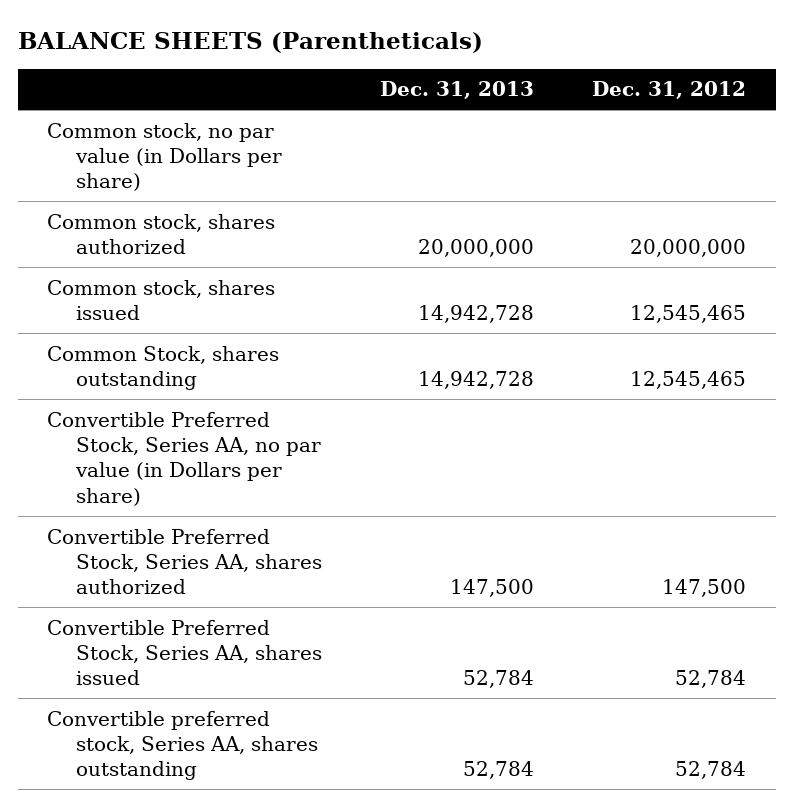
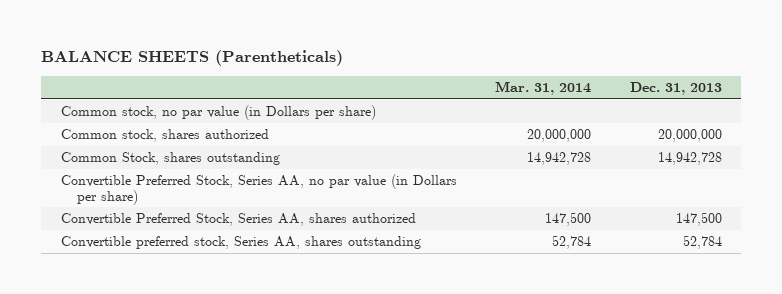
- | Dec. 31, 2013 | Dec. 31, 2012
+ | Mar. 31, 2014 | Dec. 31, 2013
- Common stock, shares issued | 14,942,728 | 12,545,465
- Convertible Preferred Stock, Series AA, shares issued | 52,784 | 52,784

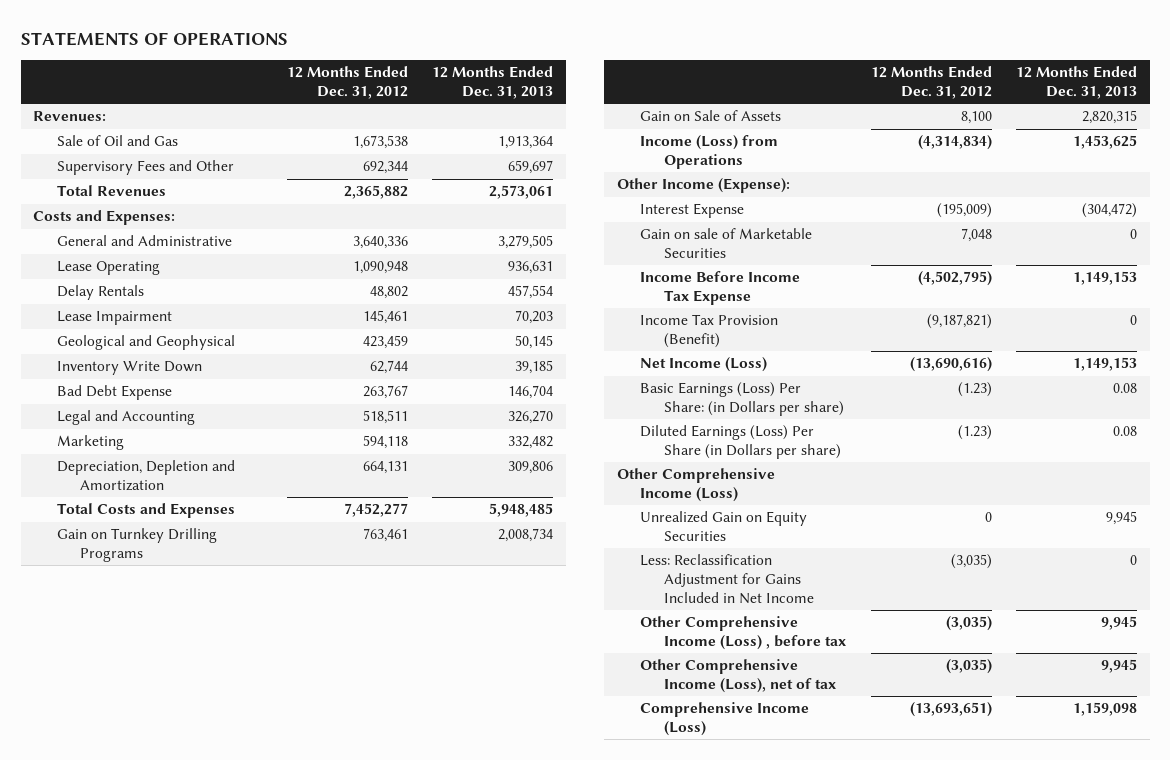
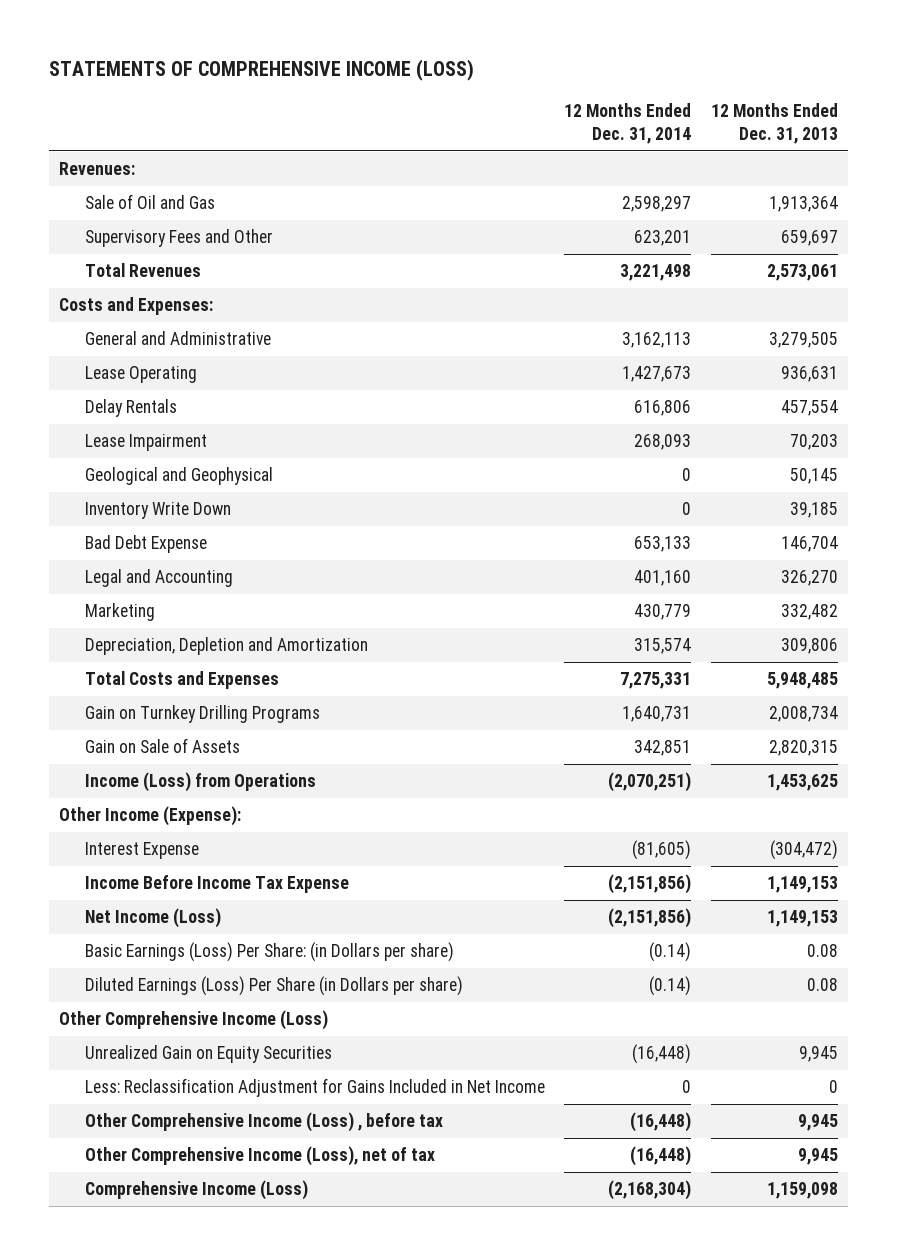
- STATEMENTS OF OPERATIONS
+ STATEMENTS OF COMPREHENSIVE INCOME (LOSS)
- | 12 Months Ended Dec. 31, 2012 | 12 Months Ended Dec. 31, 2013
+ | 12 Months Ended Dec. 31, 2014 | 12 Months Ended Dec. 31, 2013
- Gain on sale of Marketable Securities | 7,048 | 0
- Income Tax Provision (Benefit) | (9,187,821) | 0

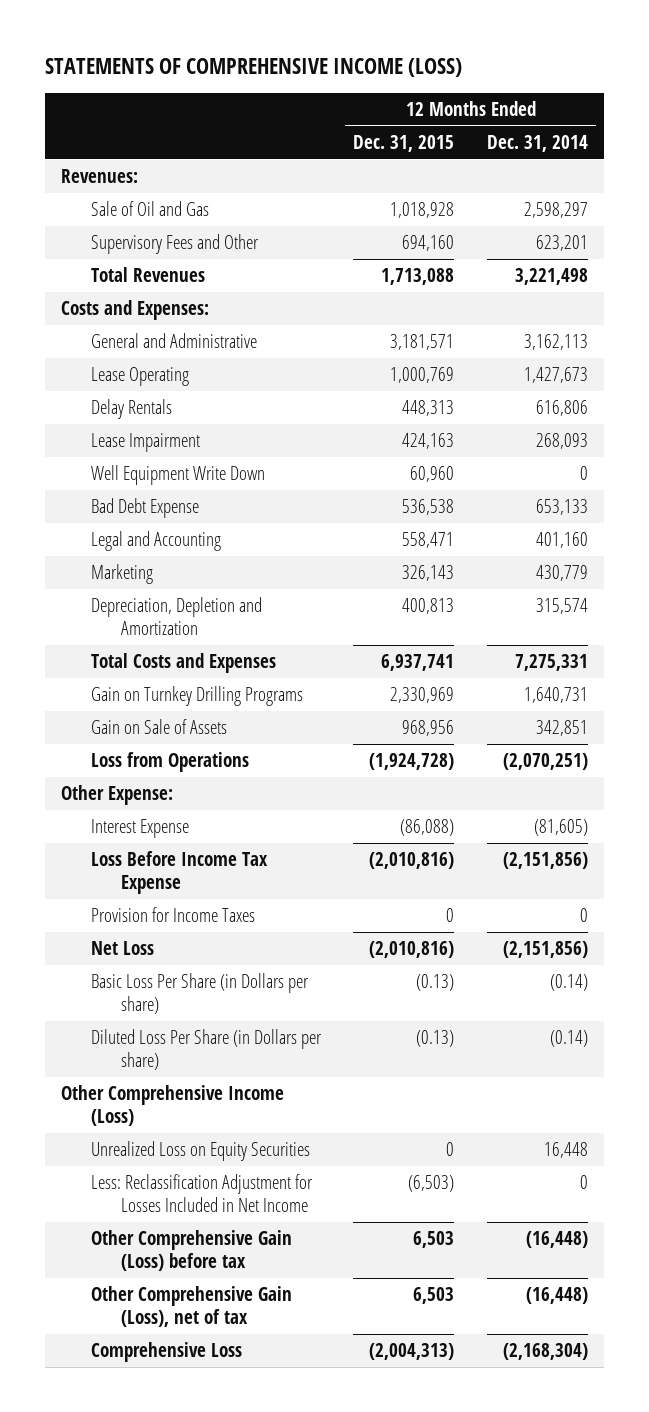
- | 12 Months Ended Dec. 31, 2014 | 12 Months Ended Dec. 31, 2013
+ | 12 Months Ended Dec. 31, 2015 | 12 Months Ended Dec. 31, 2014
- Geological and Geophysical | 0 | 50,145
- Inventory Write Down | 0 | 39,185
+ Well Equipment Write Down | 60,960 | 0
- Income (Loss) from Operations | (2,070,251) | 1,453,625
- Other Income (Expense):
+ Loss from Operations | (1,924,728) | (2,070,251)
+ Other Expense:
- Income Before Income Tax Expense | (2,151,856) | 1,149,153
- Net Income (Loss) | (2,151,856) | 1,149,153
- Basic Earnings (Loss) Per Share: (in Dollars per share) | (0.14) | 0.08
- Diluted Earnings (Loss) Per Share (in Dollars per share) | (0.14) | 0.08
+ Loss Before Income Tax Expense | (2,010,816) | (2,151,856)
+ Provision for Income Taxes | 0 | 0
+ Net Loss | (2,010,816) | (2,151,856)
+ Basic Loss Per Share (in Dollars per share) | (0.13) | (0.14)
+ Diluted Loss Per Share (in Dollars per share) | (0.13) | (0.14)
- Unrealized Gain on Equity Securities | (16,448) | 9,945
- Less: Reclassification Adjustment for Gains Included in Net Income | 0 | 0
- Other Comprehensive Income (Loss) , before tax | (16,448) | 9,945
- Other Comprehensive Income (Loss), net of tax | (16,448) | 9,945
- Comprehensive Income (Loss) | (2,168,304) | 1,159,098
+ Unrealized Loss on Equity Securities | 0 | 16,448
+ Less: Reclassification Adjustment for Losses Included in Net Income | (6,503) | 0
+ Other Comprehensive Gain (Loss) before tax | 6,503 | (16,448)
+ Other Comprehensive Gain (Loss), net of tax | 6,503 | (16,448)
+ Comprehensive Loss | (2,004,313) | (2,168,304)

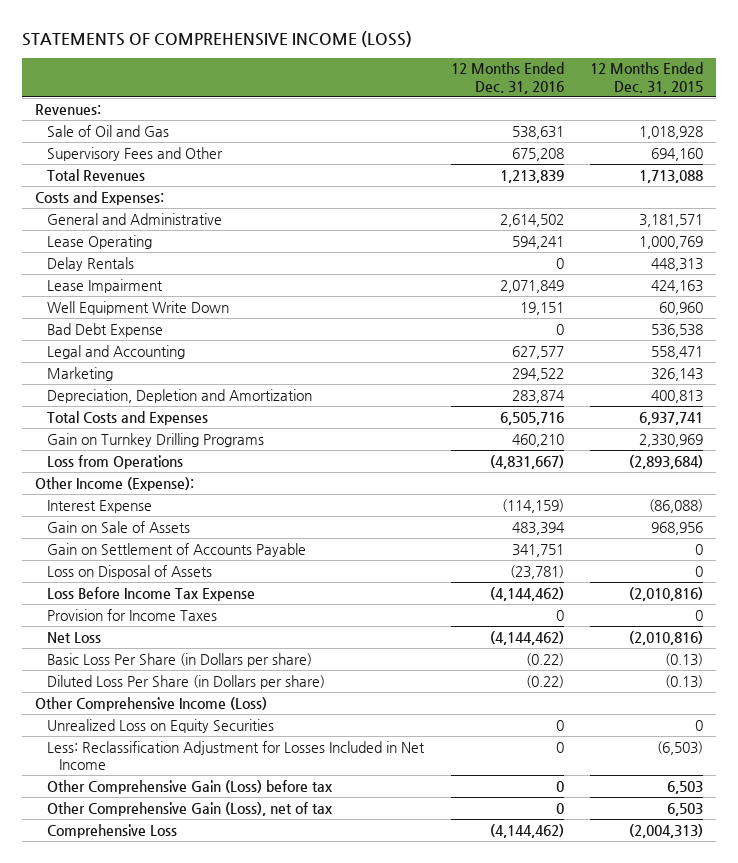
- | 12 Months Ended Dec. 31, 2015 | 12 Months Ended Dec. 31, 2014
+ | 12 Months Ended Dec. 31, 2016 | 12 Months Ended Dec. 31, 2015
- Loss from Operations | (1,924,728) | (2,070,251)
- Other Expense:
+ Loss from Operations | (4,831,667) | (2,893,684)
+ Other Income (Expense):
moved down: Gain on Sale of Assets | 483,394 | 968,956
+ Gain on Settlement of Accounts Payable | 341,751 | 0
+ Loss on Disposal of Assets | (23,781) | 0

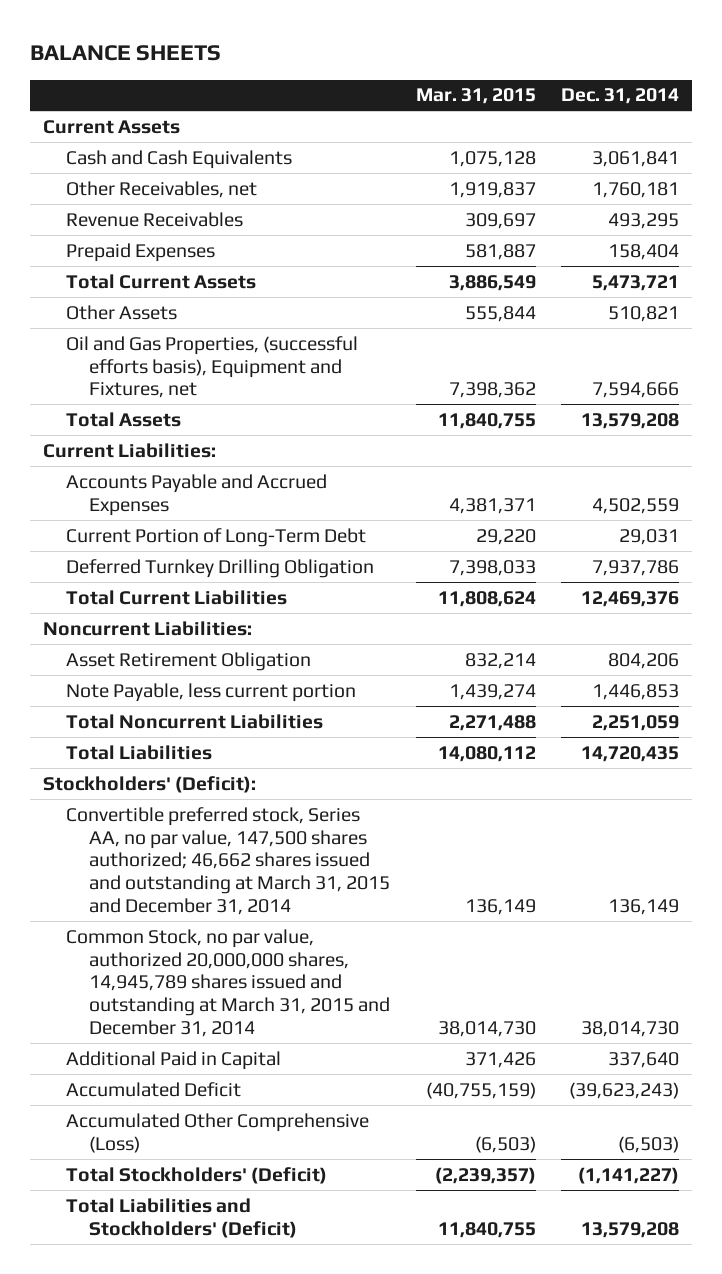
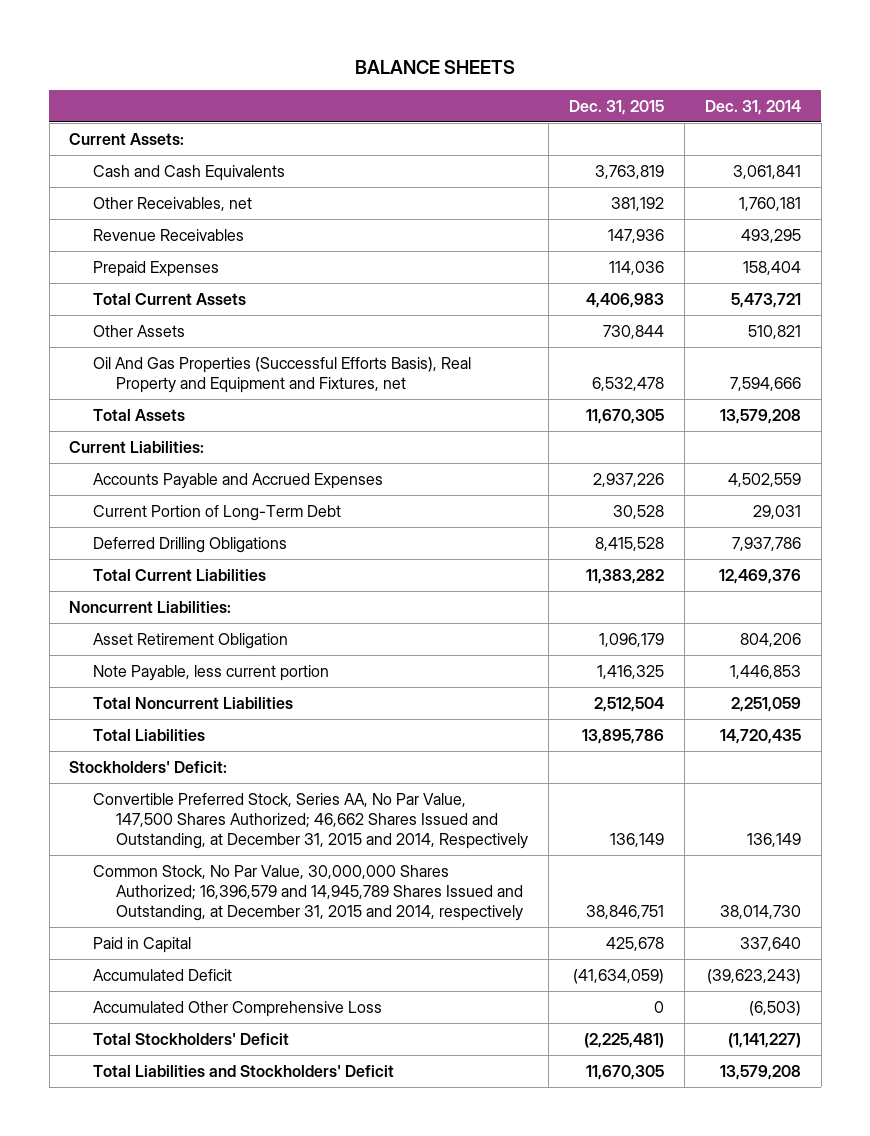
- | Mar. 31, 2015 | Dec. 31, 2014
+ | Dec. 31, 2015 | Dec. 31, 2014
- Current Assets
+ Current Assets:
- Oil and Gas Properties, (successful efforts basis), Equipment and Fixtures, net | 7,398,362 | 7,594,666
+ Oil And Gas Properties (Successful Efforts Basis), Real Property and Equipment and Fixtures, net | 6,532,478 | 7,594,666
- Deferred Turnkey Drilling Obligation | 7,398,033 | 7,937,786
+ Deferred Drilling Obligations | 8,415,528 | 7,937,786
- Stockholders' (Deficit):
- Convertible preferred stock, Series AA, no par value, 147,500 shares authorized; 46,662 shares issued and outstanding at March 31, 2015 and December 31, 2014 | 136,149 | 136,149
- Common Stock, no par value, authorized 20,000,000 shares, 14,945,789 shares issued and outstanding at March 31, 2015 and December 31, 2014 | 38,014,730 | 38,014,730
- Additional Paid in Capital | 371,426 | 337,640
+ Stockholders' Deficit:
+ Convertible Preferred Stock, Series AA, No Par Value, 147,500 Shares Authorized; 46,662 Shares Issued and Outstanding, at December 31, 2015 and 2014, Respectively | 136,149 | 136,149
+ Common Stock, No Par Value, 30,000,000 Shares Authorized; 16,396,579 and 14,945,789 Shares Issued and Outstanding, at December 31, 2015 and 2014, respectively | 38,846,751 | 38,014,730
+ Paid in Capital | 425,678 | 337,640
- Accumulated Other Comprehensive (Loss) | (6,503) | (6,503)
- Total Stockholders' (Deficit) | (2,239,357) | (1,141,227)
- Total Liabilities and Stockholders' (Deficit) | 11,840,755 | 13,579,208
+ Accumulated Other Comprehensive Loss | 0 | (6,503)
+ Total Stockholders' Deficit | (2,225,481) | (1,141,227)
+ Total Liabilities and Stockholders' Deficit | 11,670,305 | 13,579,208

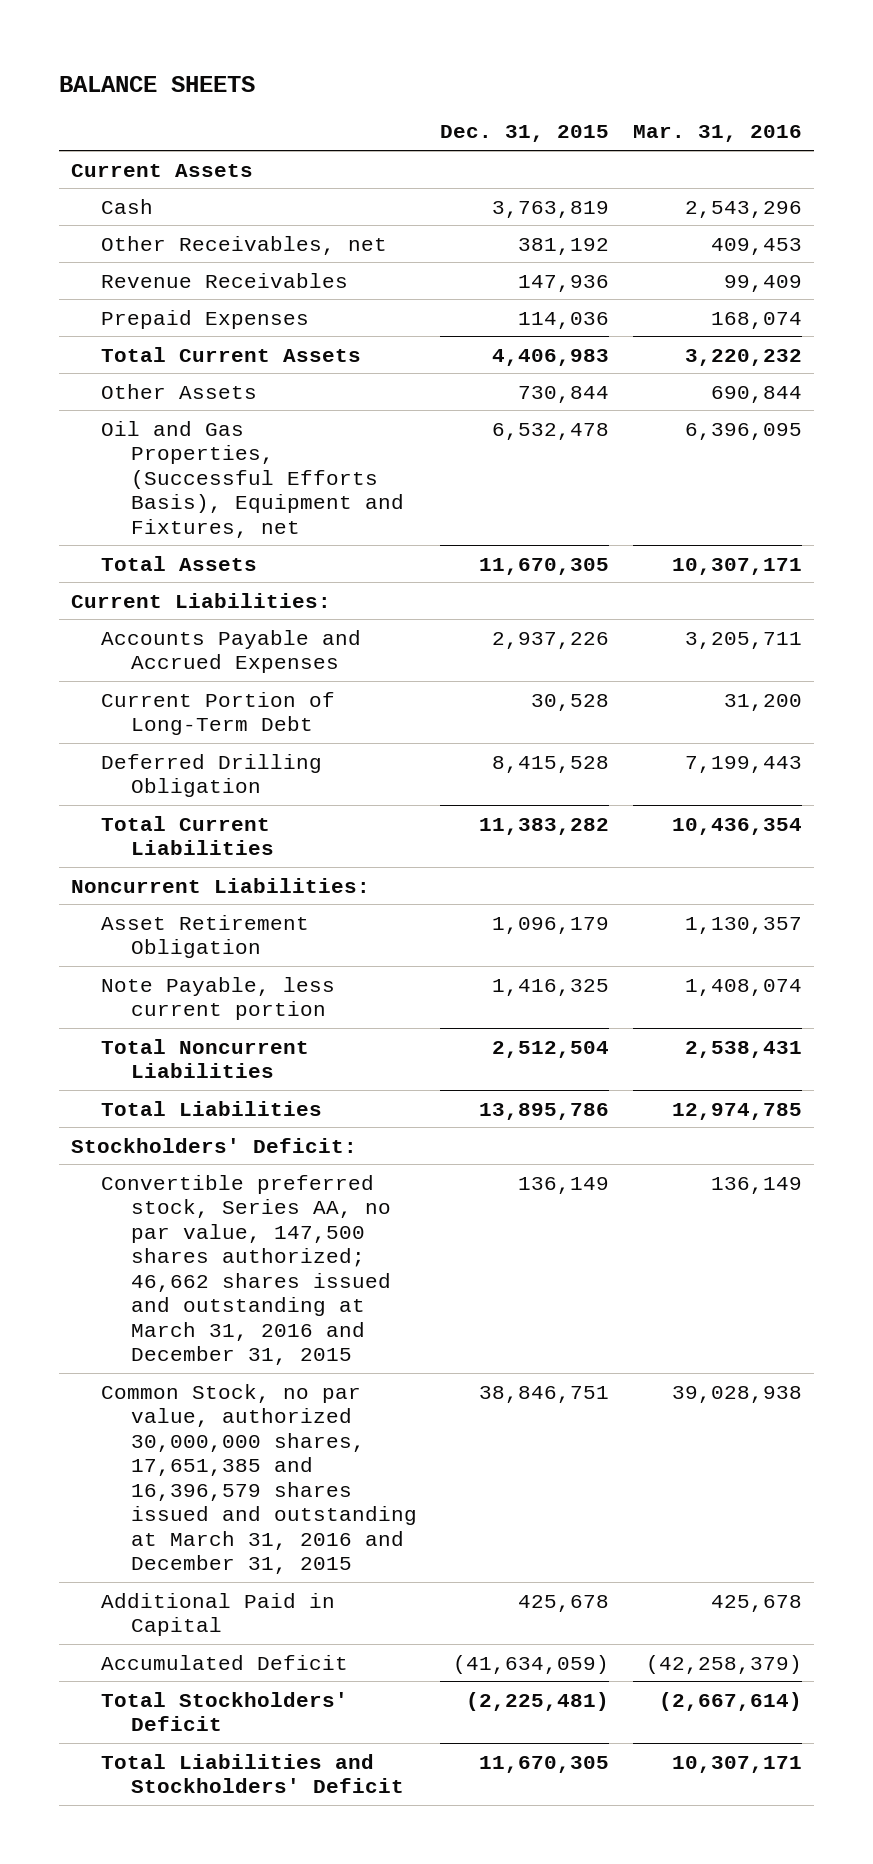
- | Dec. 31, 2015 | Dec. 31, 2014
+ | Dec. 31, 2015 | Mar. 31, 2016
- Current Assets:
- Cash and Cash Equivalents | 3,763,819 | 3,061,841
+ Current Assets
+ Cash | 3,763,819 | 2,543,296
- Oil And Gas Properties (Successful Efforts Basis), Real Property and Equipment and Fixtures, net | 6,532,478 | 7,594,666
+ Oil and Gas Properties, (Successful Efforts Basis), Equipment and Fixtures, net | 6,532,478 | 6,396,095
- Deferred Drilling Obligations | 8,415,528 | 7,937,786
+ Deferred Drilling Obligation | 8,415,528 | 7,199,443
- Convertible Preferred Stock, Series AA, No Par Value, 147,500 Shares Authorized; 46,662 Shares Issued and Outstanding, at December 31, 2015 and 2014, Respectively | 136,149 | 136,149
- Common Stock, No Par Value, 30,000,000 Shares Authorized; 16,396,579 and 14,945,789 Shares Issued and Outstanding, at December 31, 2015 and 2014, respectively | 38,846,751 | 38,014,730
- Paid in Capital | 425,678 | 337,640
+ Convertible preferred stock, Series AA, no par value, 147,500 shares authorized; 46,662 shares issued and outstanding at March 31, 2016 and December 31, 2015 | 136,149 | 136,149
+ Common Stock, no par value, authorized 30,000,000 shares, 17,651,385 and 16,396,579 shares issued and outstanding at March 31, 2016 and December 31, 2015 | 38,846,751 | 39,028,938
+ Additional Paid in Capital | 425,678 | 425,678
- Accumulated Other Comprehensive Loss | 0 | (6,503)

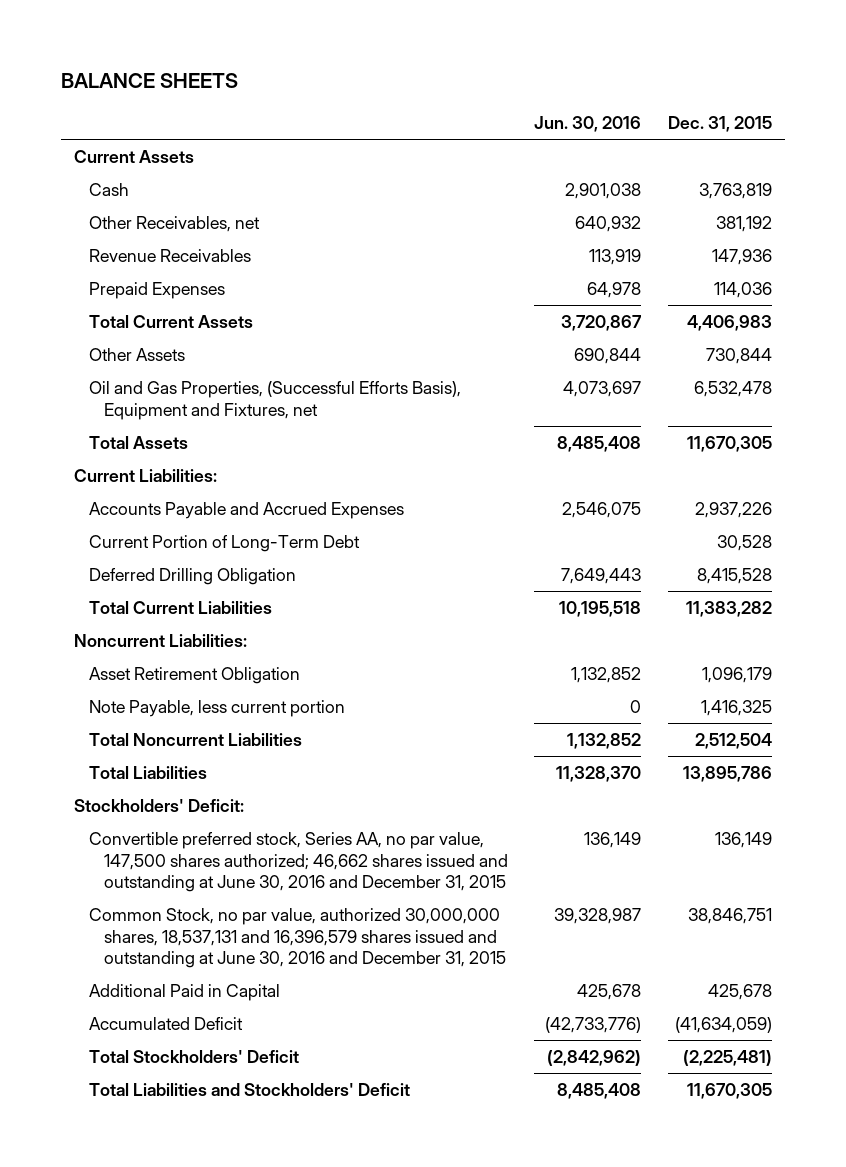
- | Dec. 31, 2015 | Mar. 31, 2016
+ | Jun. 30, 2016 | Dec. 31, 2015
- Convertible preferred stock, Series AA, no par value, 147,500 shares authorized; 46,662 shares issued and outstanding at March 31, 2016 and December 31, 2015 | 136,149 | 136,149
- Common Stock, no par value, authorized 30,000,000 shares, 17,651,385 and 16,396,579 shares issued and outstanding at March 31, 2016 and December 31, 2015 | 38,846,751 | 39,028,938
+ Convertible preferred stock, Series AA, no par value, 147,500 shares authorized; 46,662 shares issued and outstanding at June 30, 2016 and December 31, 2015 | 136,149 | 136,149
+ Common Stock, no par value, authorized 30,000,000 shares, 18,537,131 and 16,396,579 shares issued and outstanding at June 30, 2016 and December 31, 2015 | 39,328,987 | 38,846,751

